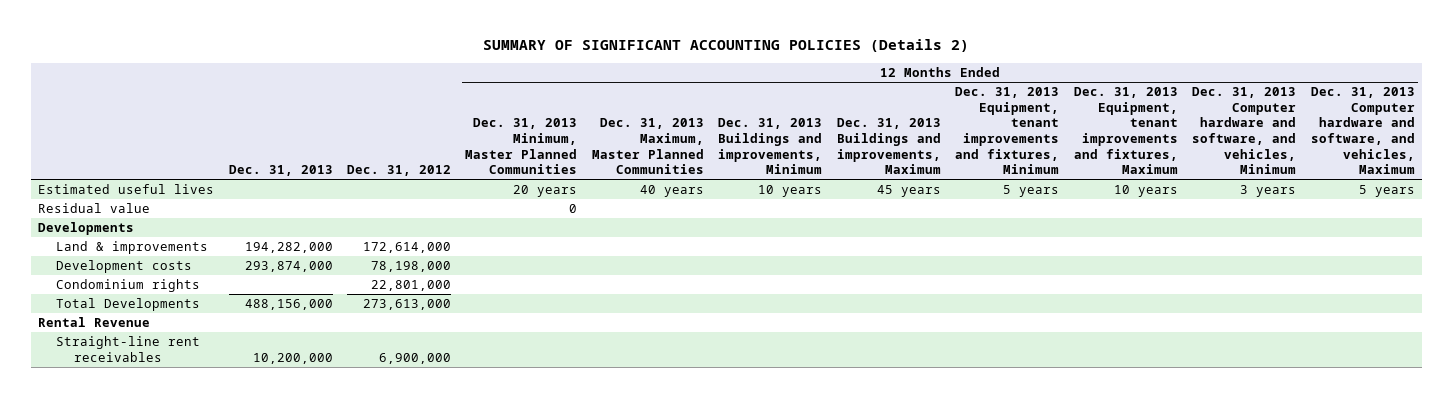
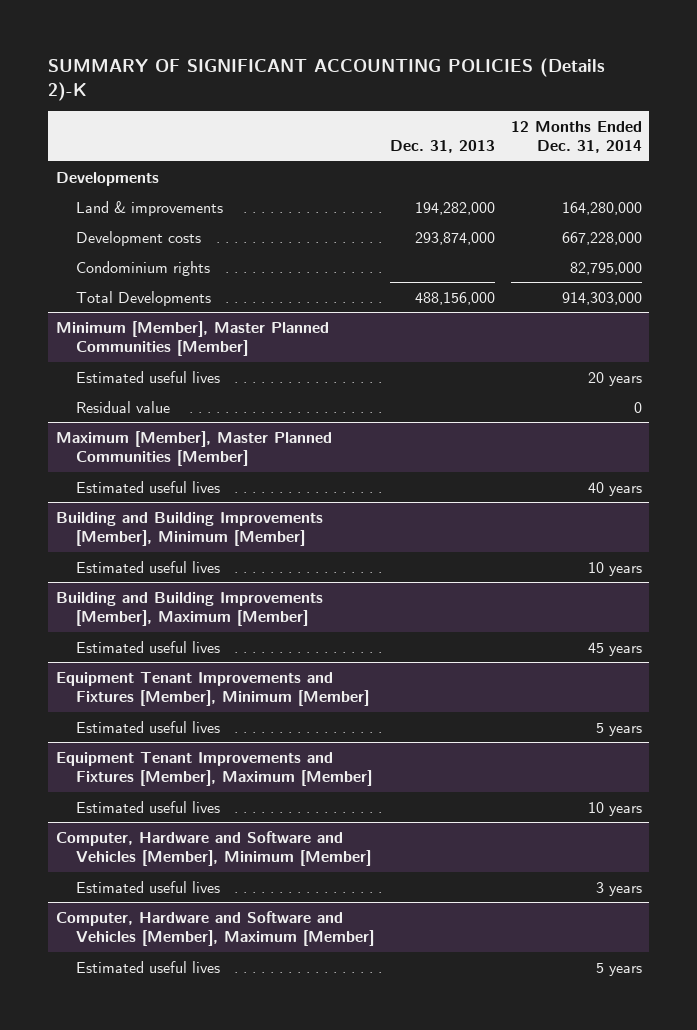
- SUMMARY OF SIGNIFICANT ACCOUNTING POLICIES (Details 2)
+ SUMMARY OF SIGNIFICANT ACCOUNTING POLICIES (Details 2)-K
- | Dec. 31, 2013 | Dec. 31, 2012 | 12 Months Ended Dec. 31, 2013 Minimum, Master Planned Communities | 12 Months Ended Dec. 31, 2013 Maximum, Master Planned Communities | 12 Months Ended Dec. 31, 2013 Buildings and improvements, Minimum | 12 Months Ended Dec. 31, 2013 Buildings and improvements, Maximum | 12 Months Ended Dec. 31, 2013 Equipment, tenant improvements and fixtures, Minimum | 12 Months Ended Dec. 31, 2013 Equipment, tenant improvements and fixtures, Maximum | 12 Months Ended Dec. 31, 2013 Computer hardware and software, and vehicles, Minimum | 12 Months Ended Dec. 31, 2013 Computer hardware and software, and vehicles, Maximum
+ | Dec. 31, 2013 | 12 Months Ended Dec. 31, 2014
- Estimated useful lives | | | 20 years | 40 years | 10 years | 45 years | 5 years | 10 years | 3 years | 5 years
- Residual value | | | 0 | | | | | | |
- Rental Revenue
- Straight-line rent receivables | 10,200,000 | 6,900,000 | | | | | | | |
+ Minimum [Member], Master Planned Communities [Member]
+ Estimated useful lives | | 20 years
+ Residual value | | 0
+ Maximum [Member], Master Planned Communities [Member]
+ Estimated useful lives | | 40 years
+ Building and Building Improvements [Member], Minimum [Member]
+ Estimated useful lives | | 10 years
+ Building and Building Improvements [Member], Maximum [Member]
+ Estimated useful lives | | 45 years
+ Equipment Tenant Improvements and Fixtures [Member], Minimum [Member]
+ Estimated useful lives | | 5 years
+ Equipment Tenant Improvements and Fixtures [Member], Maximum [Member]
+ Estimated useful lives | | 10 years
+ Computer, Hardware and Software and Vehicles [Member], Minimum [Member]
+ Estimated useful lives | | 3 years
+ Computer, Hardware and Software and Vehicles [Member], Maximum [Member]
+ Estimated useful lives | | 5 years

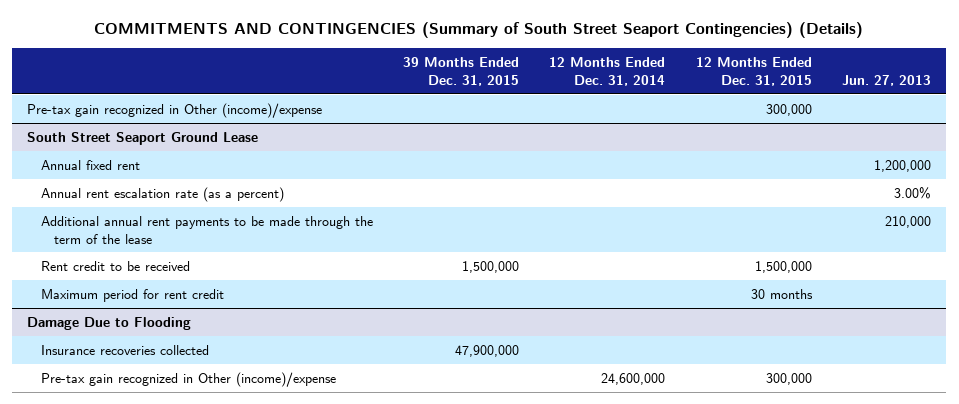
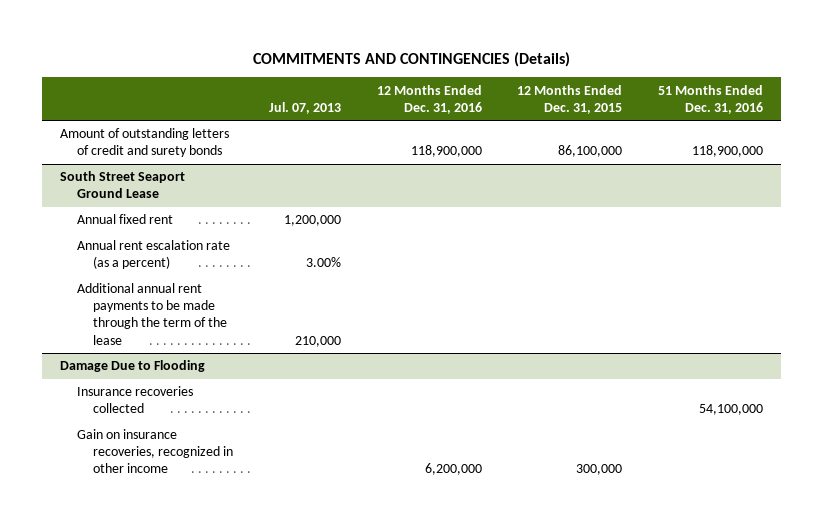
- COMMITMENTS AND CONTINGENCIES (Summary of South Street Seaport Contingencies) (Details)
+ COMMITMENTS AND CONTINGENCIES (Details)
- | 39 Months Ended Dec. 31, 2015 | 12 Months Ended Dec. 31, 2014 | 12 Months Ended Dec. 31, 2015 | Jun. 27, 2013
+ | Jul. 07, 2013 | 12 Months Ended Dec. 31, 2016 | 12 Months Ended Dec. 31, 2015 | 51 Months Ended Dec. 31, 2016
- Pre-tax gain recognized in Other (income)/expense | | | 300,000 |
+ Amount of outstanding letters of credit and surety bonds | | 118,900,000 | 86,100,000 | 118,900,000
@ South Street Seaport Ground Lease
- Rent credit to be received | 1,500,000 | | 1,500,000 |
- Maximum period for rent credit | | | 30 months |
@ Damage Due to Flooding
- Pre-tax gain recognized in Other (income)/expense | | 24,600,000 | 300,000 |
+ Gain on insurance recoveries, recognized in other income | | 6,200,000 | 300,000 |

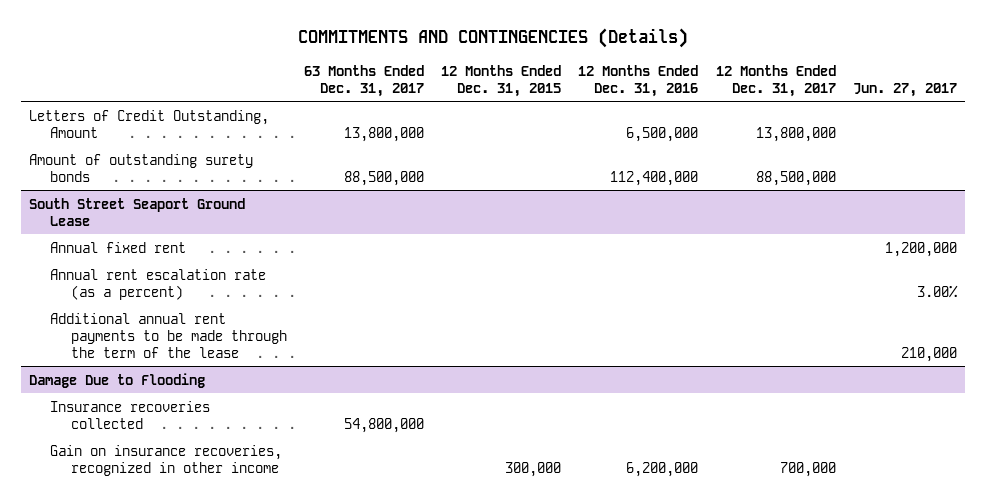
- | Jul. 07, 2013 | 12 Months Ended Dec. 31, 2016 | 12 Months Ended Dec. 31, 2015 | 51 Months Ended Dec. 31, 2016
+ | 63 Months Ended Dec. 31, 2017 | 12 Months Ended Dec. 31, 2015 | 12 Months Ended Dec. 31, 2016 | 12 Months Ended Dec. 31, 2017 | Jun. 27, 2017
- Amount of outstanding letters of credit and surety bonds | | 118,900,000 | 86,100,000 | 118,900,000
+ Letters of Credit Outstanding, Amount | 13,800,000 | | 6,500,000 | 13,800,000 |
+ Amount of outstanding surety bonds | 88,500,000 | | 112,400,000 | 88,500,000 |

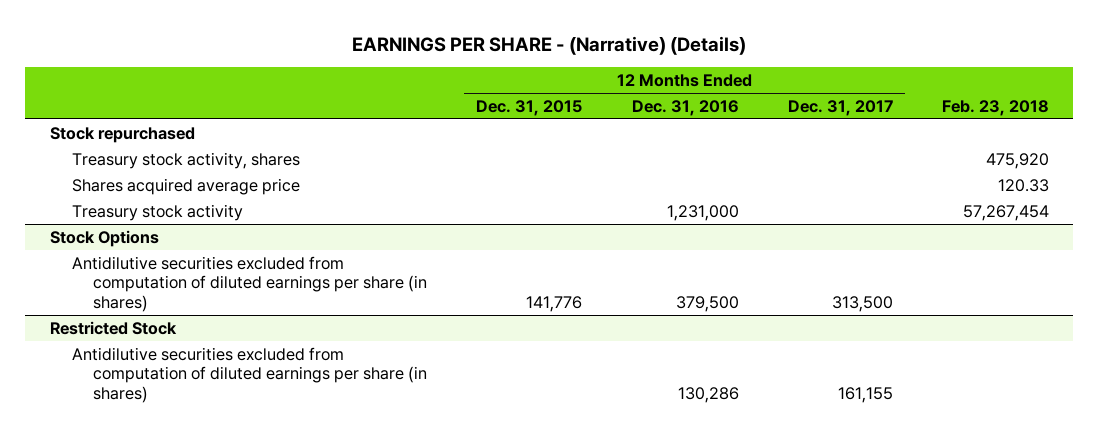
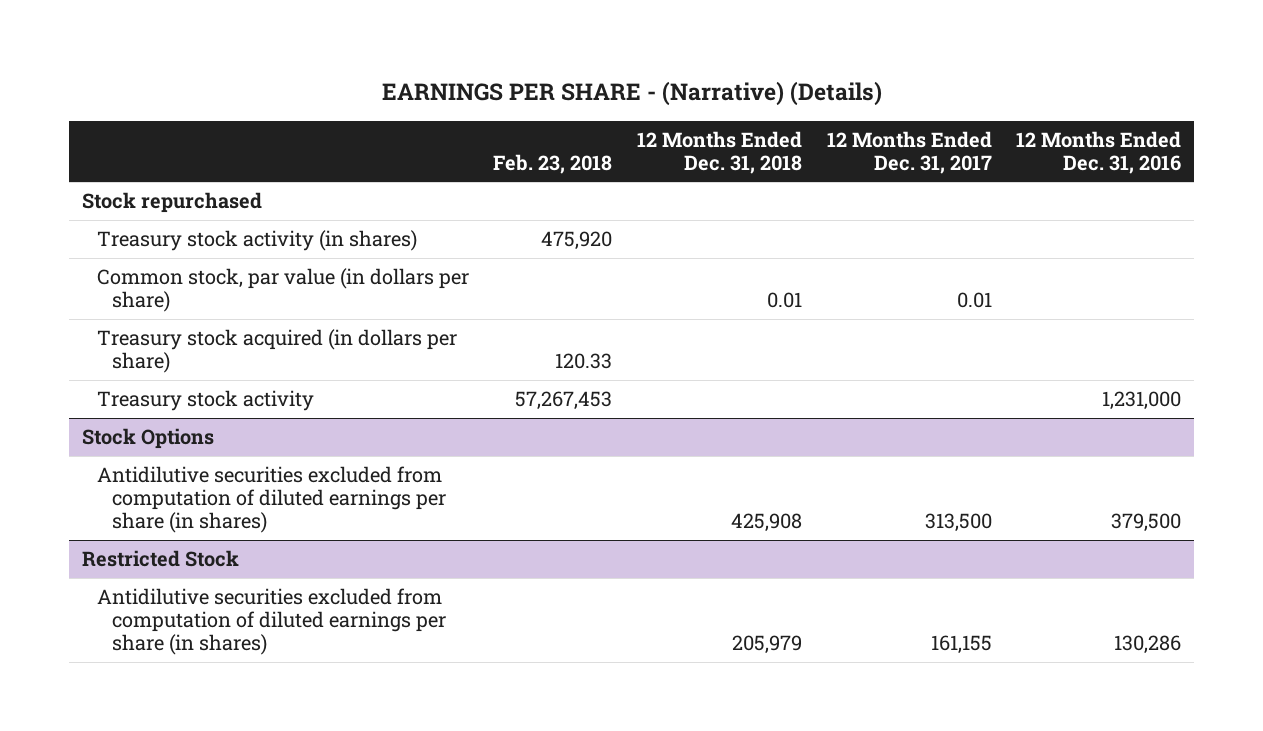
- | 12 Months Ended Dec. 31, 2015 | 12 Months Ended Dec. 31, 2016 | 12 Months Ended Dec. 31, 2017 | Feb. 23, 2018
+ | Feb. 23, 2018 | 12 Months Ended Dec. 31, 2018 | 12 Months Ended Dec. 31, 2017 | 12 Months Ended Dec. 31, 2016
- Treasury stock activity, shares | | | | 475,920
- Shares acquired average price | | | | 120.33
- Treasury stock activity | | 1,231,000 | | 57,267,454
+ Treasury stock activity (in shares) | 475,920 | | |
+ Common stock, par value (in dollars per share) | | 0.01 | 0.01 |
+ Treasury stock acquired (in dollars per share) | 120.33 | | |
+ Treasury stock activity | 57,267,453 | | | 1,231,000

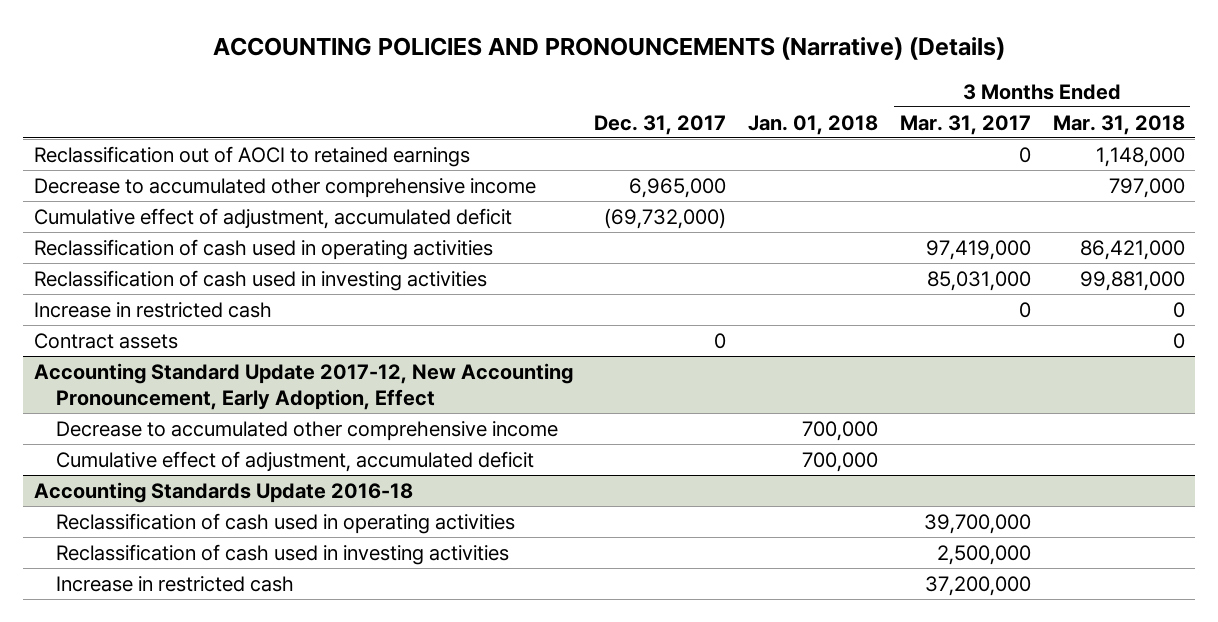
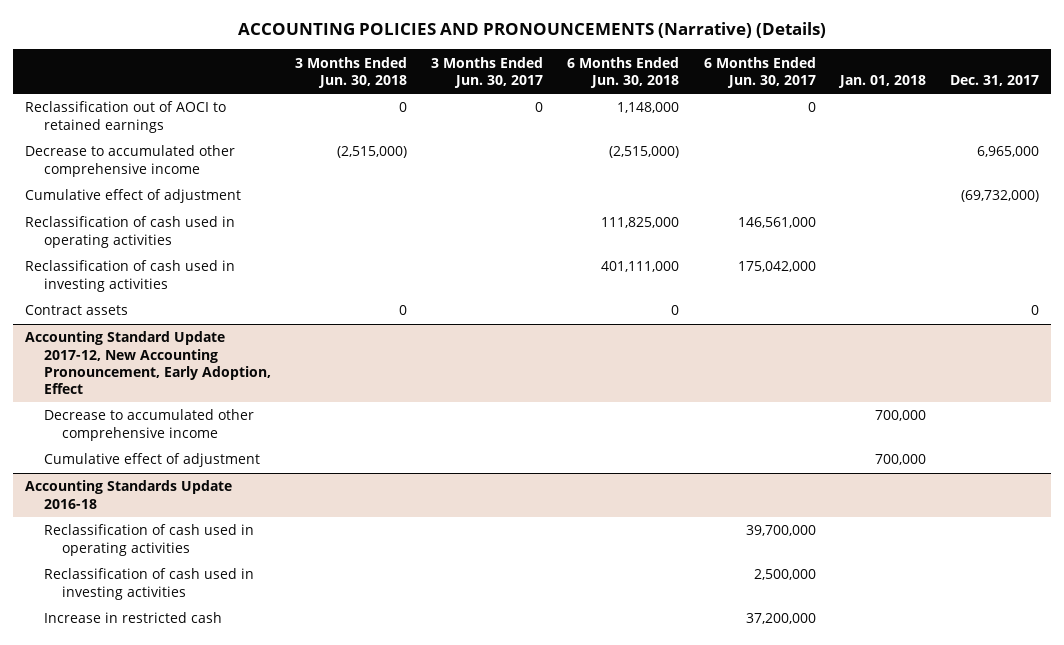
- | Dec. 31, 2017 | Jan. 01, 2018 | 3 Months Ended Mar. 31, 2017 | 3 Months Ended Mar. 31, 2018
+ | 3 Months Ended Jun. 30, 2018 | 3 Months Ended Jun. 30, 2017 | 6 Months Ended Jun. 30, 2018 | 6 Months Ended Jun. 30, 2017 | Jan. 01, 2018 | Dec. 31, 2017
- Cumulative effect of adjustment, accumulated deficit | (69,732,000) | | |
+ Cumulative effect of adjustment | | | | | | (69,732,000)
- Increase in restricted cash | | | 0 | 0
@ Accounting Standard Update 2017-12, New Accounting Pronouncement, Early Adoption, Effect
- Cumulative effect of adjustment, accumulated deficit | | 700,000 | |
+ Cumulative effect of adjustment | | | | | 700,000 |

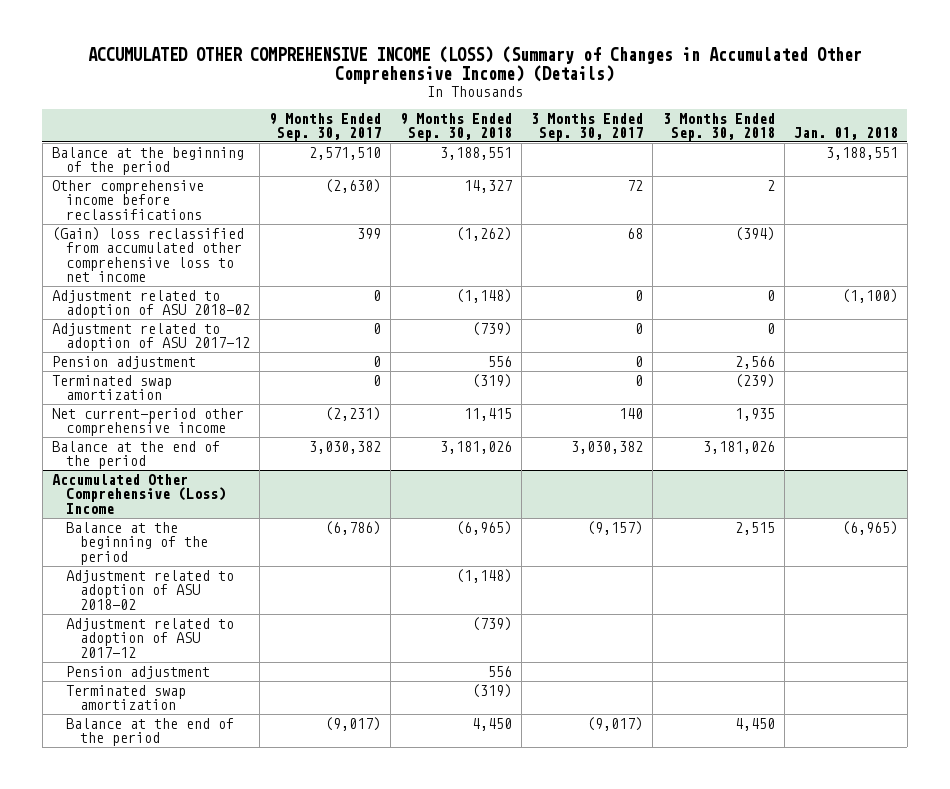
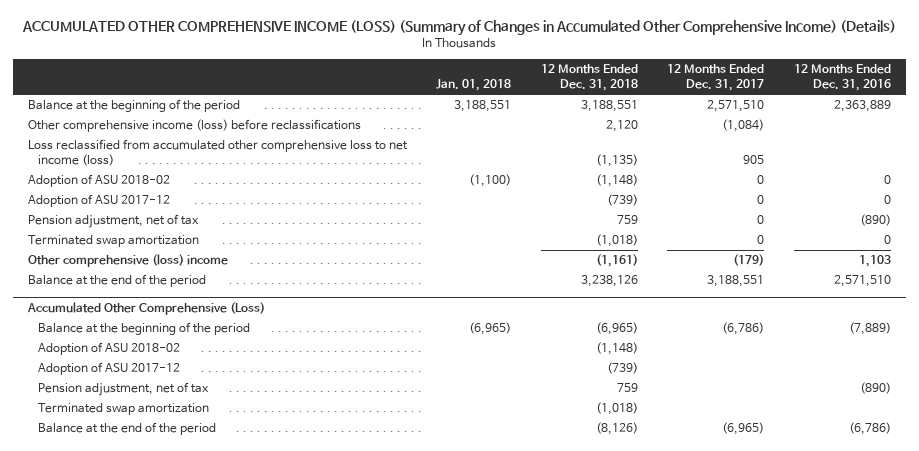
- | 9 Months Ended Sep. 30, 2017 | 9 Months Ended Sep. 30, 2018 | 3 Months Ended Sep. 30, 2017 | 3 Months Ended Sep. 30, 2018 | Jan. 01, 2018
+ | Jan. 01, 2018 | 12 Months Ended Dec. 31, 2018 | 12 Months Ended Dec. 31, 2017 | 12 Months Ended Dec. 31, 2016
- Other comprehensive income before reclassifications | (2,630) | 14,327 | 72 | 2 |
- (Gain) loss reclassified from accumulated other comprehensive loss to net income | 399 | (1,262) | 68 | (394) |
- Adjustment related to adoption of ASU 2018-02 | 0 | (1,148) | 0 | 0 | (1,100)
- Adjustment related to adoption of ASU 2017-12 | 0 | (739) | 0 | 0 |
- Pension adjustment | 0 | 556 | 0 | 2,566 |
+ Other comprehensive income (loss) before reclassifications | | 2,120 | (1,084) |
+ Loss reclassified from accumulated other comprehensive loss to net income (loss) | | (1,135) | 905 |
+ Adoption of ASU 2018-02 | (1,100) | (1,148) | 0 | 0
+ Adoption of ASU 2017-12 | | (739) | 0 | 0
+ Pension adjustment, net of tax | | 759 | 0 | (890)
- Net current-period other comprehensive income | (2,231) | 11,415 | 140 | 1,935 |
+ Other comprehensive (loss) income | | (1,161) | (179) | 1,103
- Accumulated Other Comprehensive (Loss) Income
+ Accumulated Other Comprehensive (Loss)
- Adjustment related to adoption of ASU 2018-02 | | (1,148) | | |
- Adjustment related to adoption of ASU 2017-12 | | (739) | | |
- Pension adjustment | | 556 | | |
+ Adoption of ASU 2018-02 | | (1,148) | |
+ Adoption of ASU 2017-12 | | (739) | |
+ Pension adjustment, net of tax | | 759 | | (890)

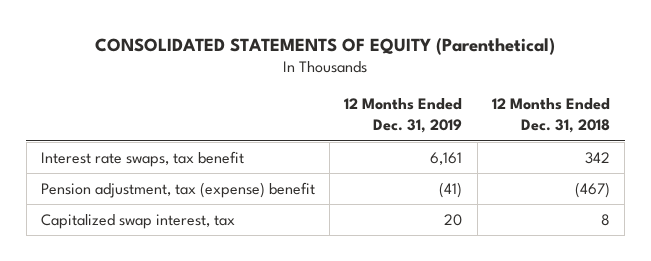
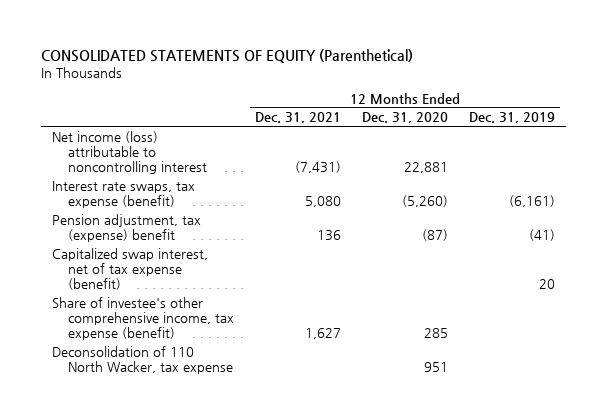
- | 12 Months Ended Dec. 31, 2019 | 12 Months Ended Dec. 31, 2018
+ | 12 Months Ended Dec. 31, 2021 | 12 Months Ended Dec. 31, 2020 | 12 Months Ended Dec. 31, 2019
- Interest rate swaps, tax benefit | 6,161 | 342
+ Net income (loss) attributable to noncontrolling interest | (7,431) | 22,881 |
+ Interest rate swaps, tax expense (benefit) | 5,080 | (5,260) | (6,161)
- Capitalized swap interest, tax | 20 | 8
+ Capitalized swap interest, net of tax expense (benefit) | | | 20
+ Share of investee's other comprehensive income, tax expense (benefit) | 1,627 | 285 |
+ Deconsolidation of 110 North Wacker, tax expense | | 951 |

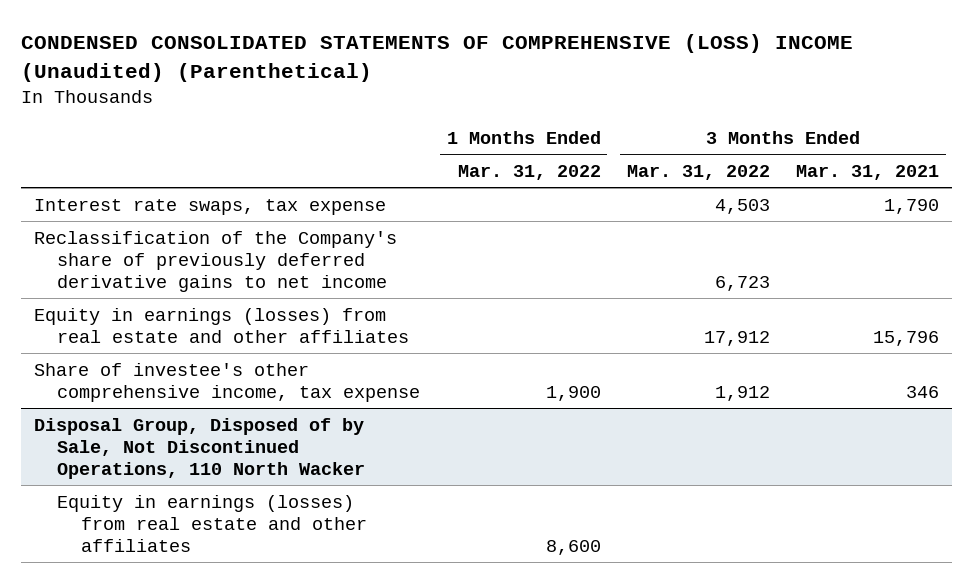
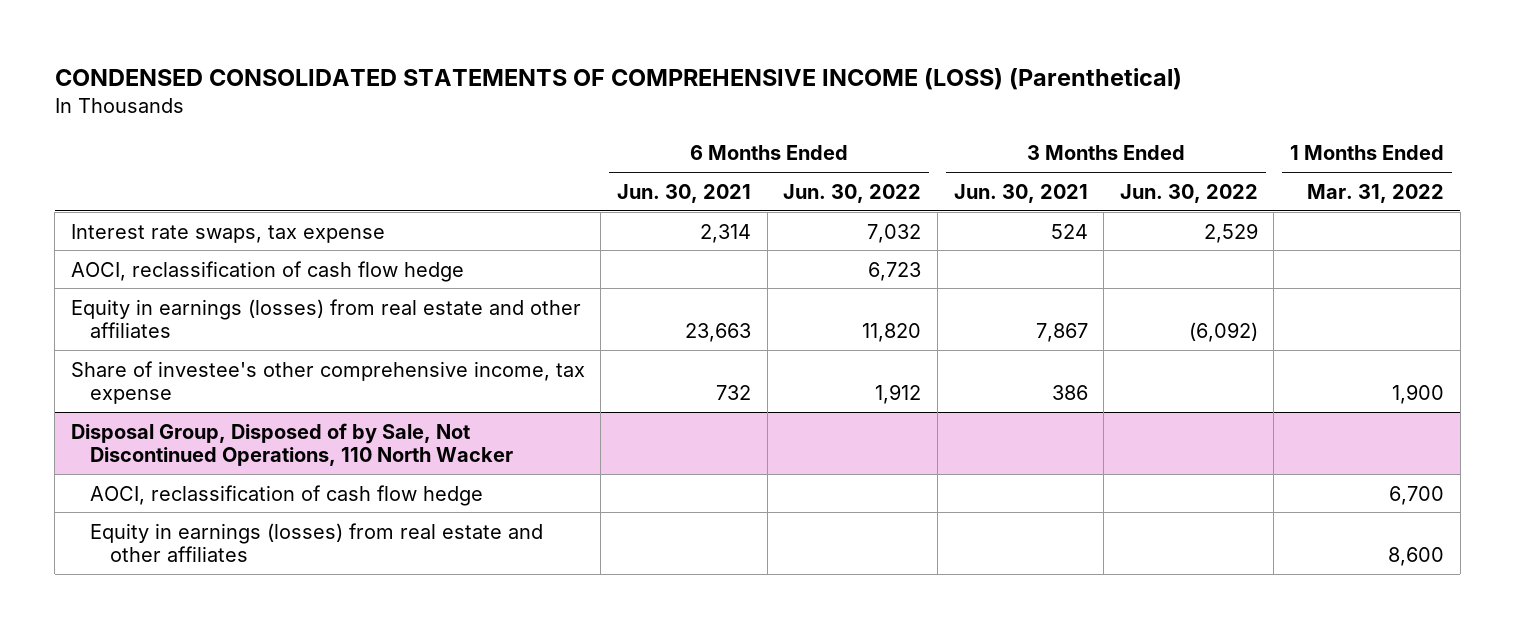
- CONDENSED CONSOLIDATED STATEMENTS OF COMPREHENSIVE (LOSS) INCOME (Unaudited) (Parenthetical)
+ CONDENSED CONSOLIDATED STATEMENTS OF COMPREHENSIVE INCOME (LOSS) (Parenthetical)
- | 1 Months Ended Mar. 31, 2022 | 3 Months Ended Mar. 31, 2022 | 3 Months Ended Mar. 31, 2021
+ | 6 Months Ended Jun. 30, 2021 | 6 Months Ended Jun. 30, 2022 | 3 Months Ended Jun. 30, 2021 | 3 Months Ended Jun. 30, 2022 | 1 Months Ended Mar. 31, 2022
- Reclassification of the Company's share of previously deferred derivative gains to net income | | 6,723 |
+ AOCI, reclassification of cash flow hedge | | 6,723 | | |
@ Disposal Group, Disposed of by Sale, Not Discontinued Operations, 110 North Wacker
+ AOCI, reclassification of cash flow hedge | | | | | 6,700

